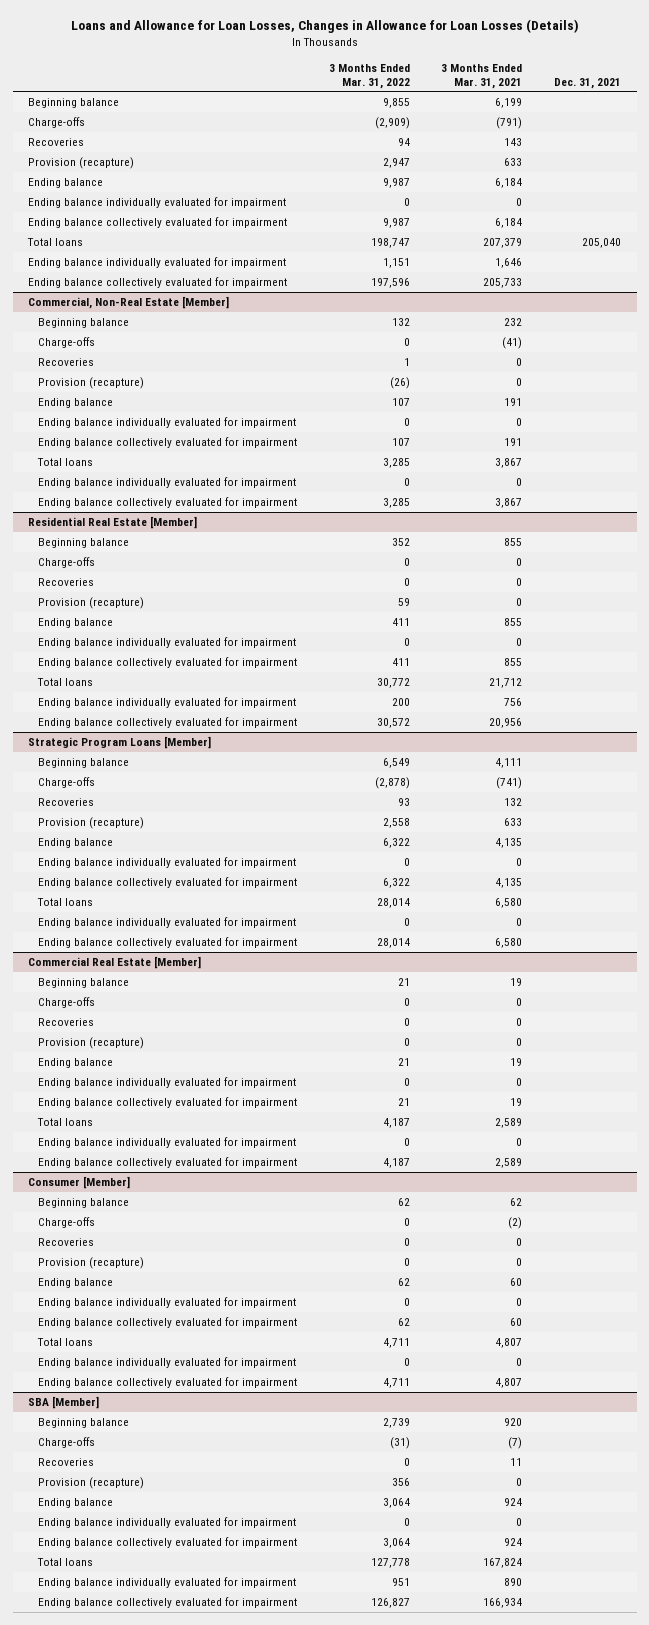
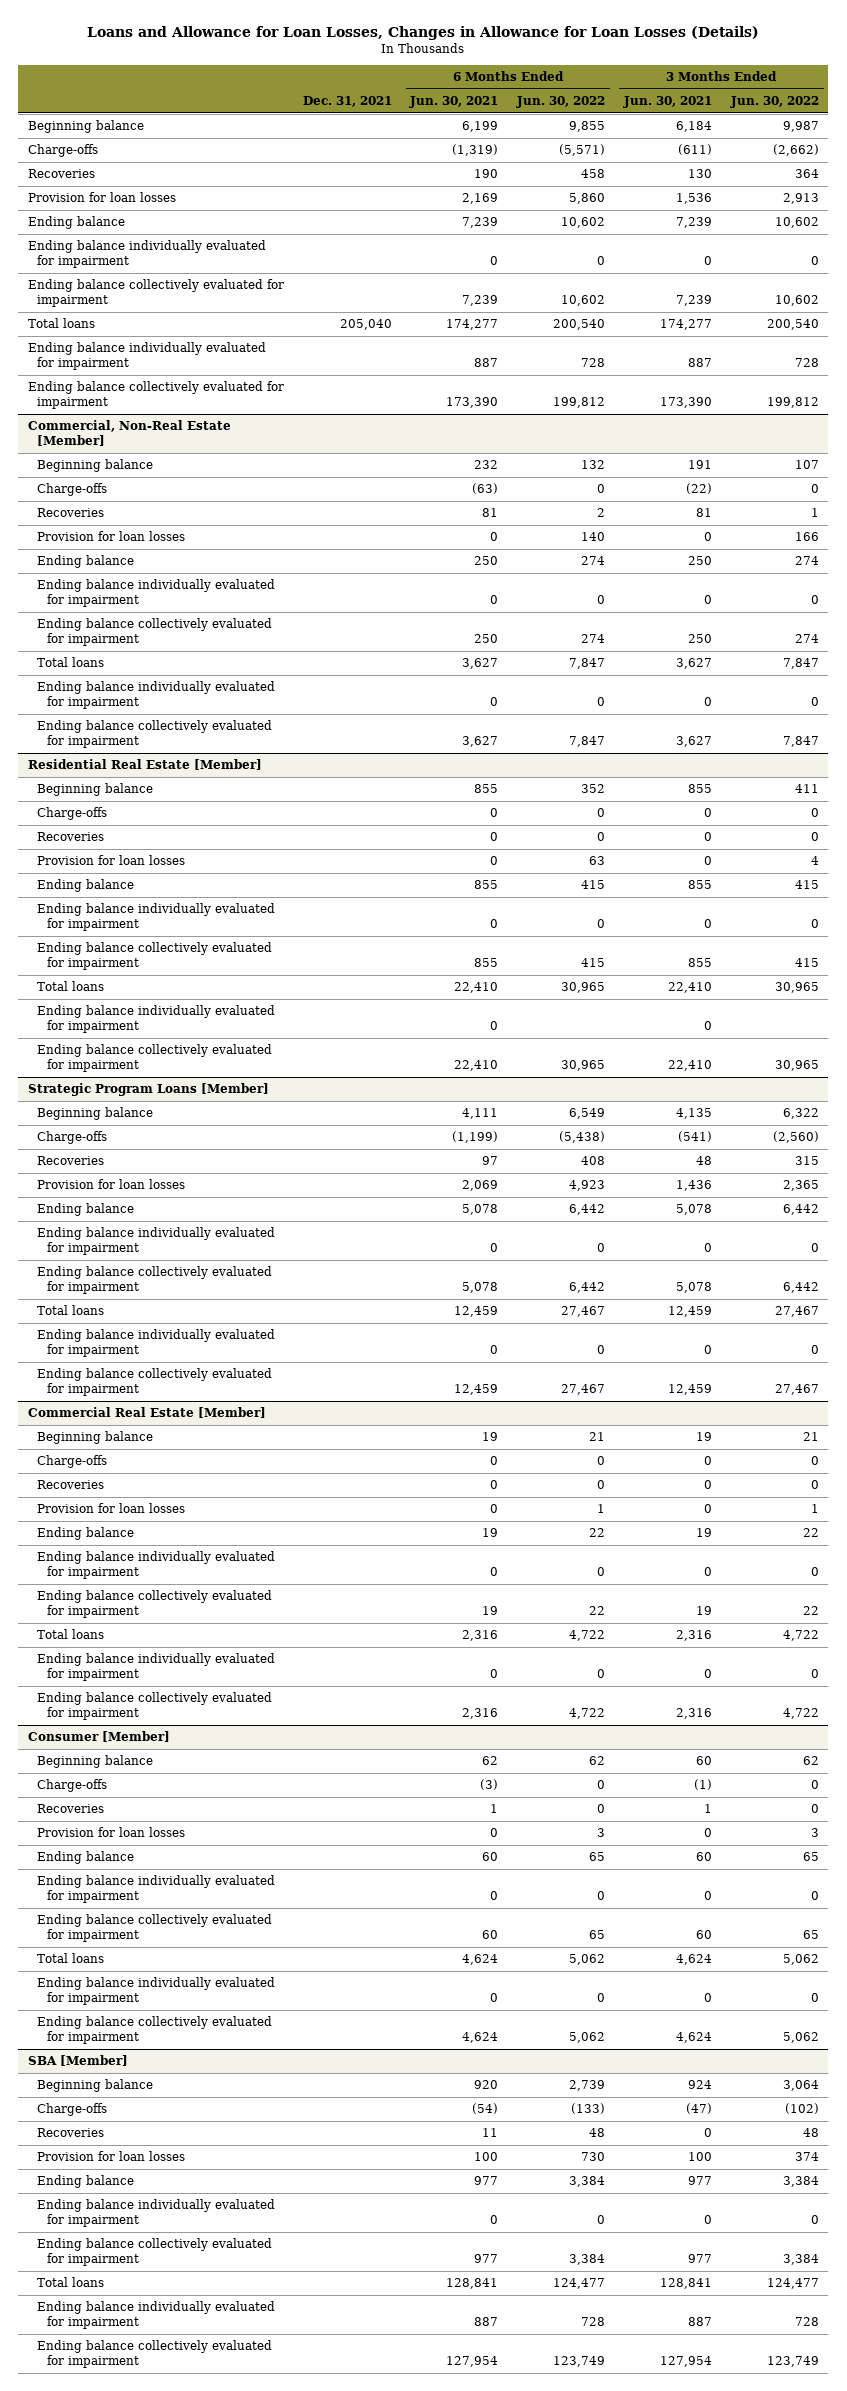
- | 3 Months Ended Mar. 31, 2022 | 3 Months Ended Mar. 31, 2021 | Dec. 31, 2021
+ | Dec. 31, 2021 | 6 Months Ended Jun. 30, 2021 | 6 Months Ended Jun. 30, 2022 | 3 Months Ended Jun. 30, 2021 | 3 Months Ended Jun. 30, 2022
- Provision (recapture) | 2,947 | 633 |
+ Provision for loan losses | | 2,169 | 5,860 | 1,536 | 2,913
@ Commercial, Non-Real Estate [Member]
- Provision (recapture) | (26) | 0 |
+ Provision for loan losses | | 0 | 140 | 0 | 166
@ Residential Real Estate [Member]
- Provision (recapture) | 59 | 0 |
+ Provision for loan losses | | 0 | 63 | 0 | 4
@ Strategic Program Loans [Member]
- Provision (recapture) | 2,558 | 633 |
+ Provision for loan losses | | 2,069 | 4,923 | 1,436 | 2,365
@ Commercial Real Estate [Member]
- Provision (recapture) | 0 | 0 |
+ Provision for loan losses | | 0 | 1 | 0 | 1
@ Consumer [Member]
- Provision (recapture) | 0 | 0 |
+ Provision for loan losses | | 0 | 3 | 0 | 3
@ SBA [Member]
- Provision (recapture) | 356 | 0 |
+ Provision for loan losses | | 100 | 730 | 100 | 374

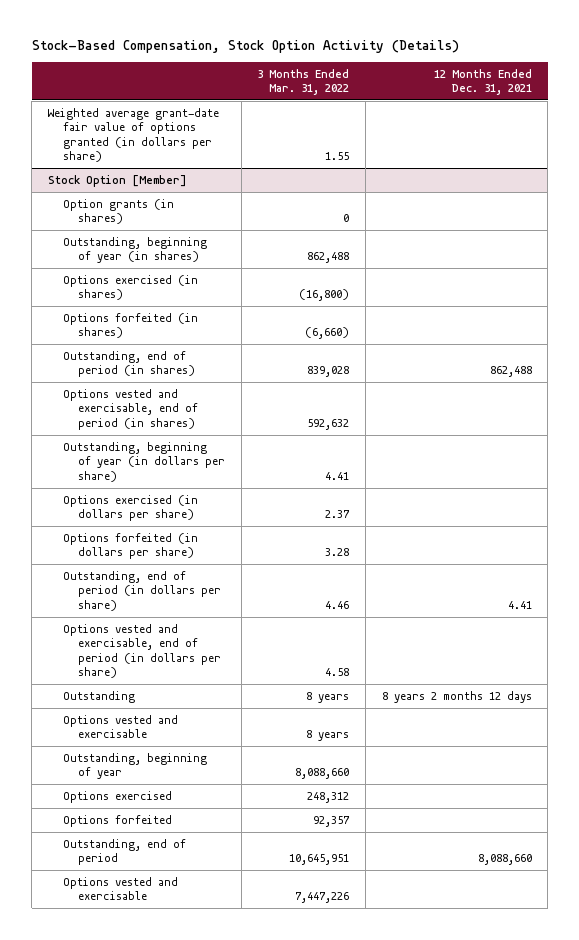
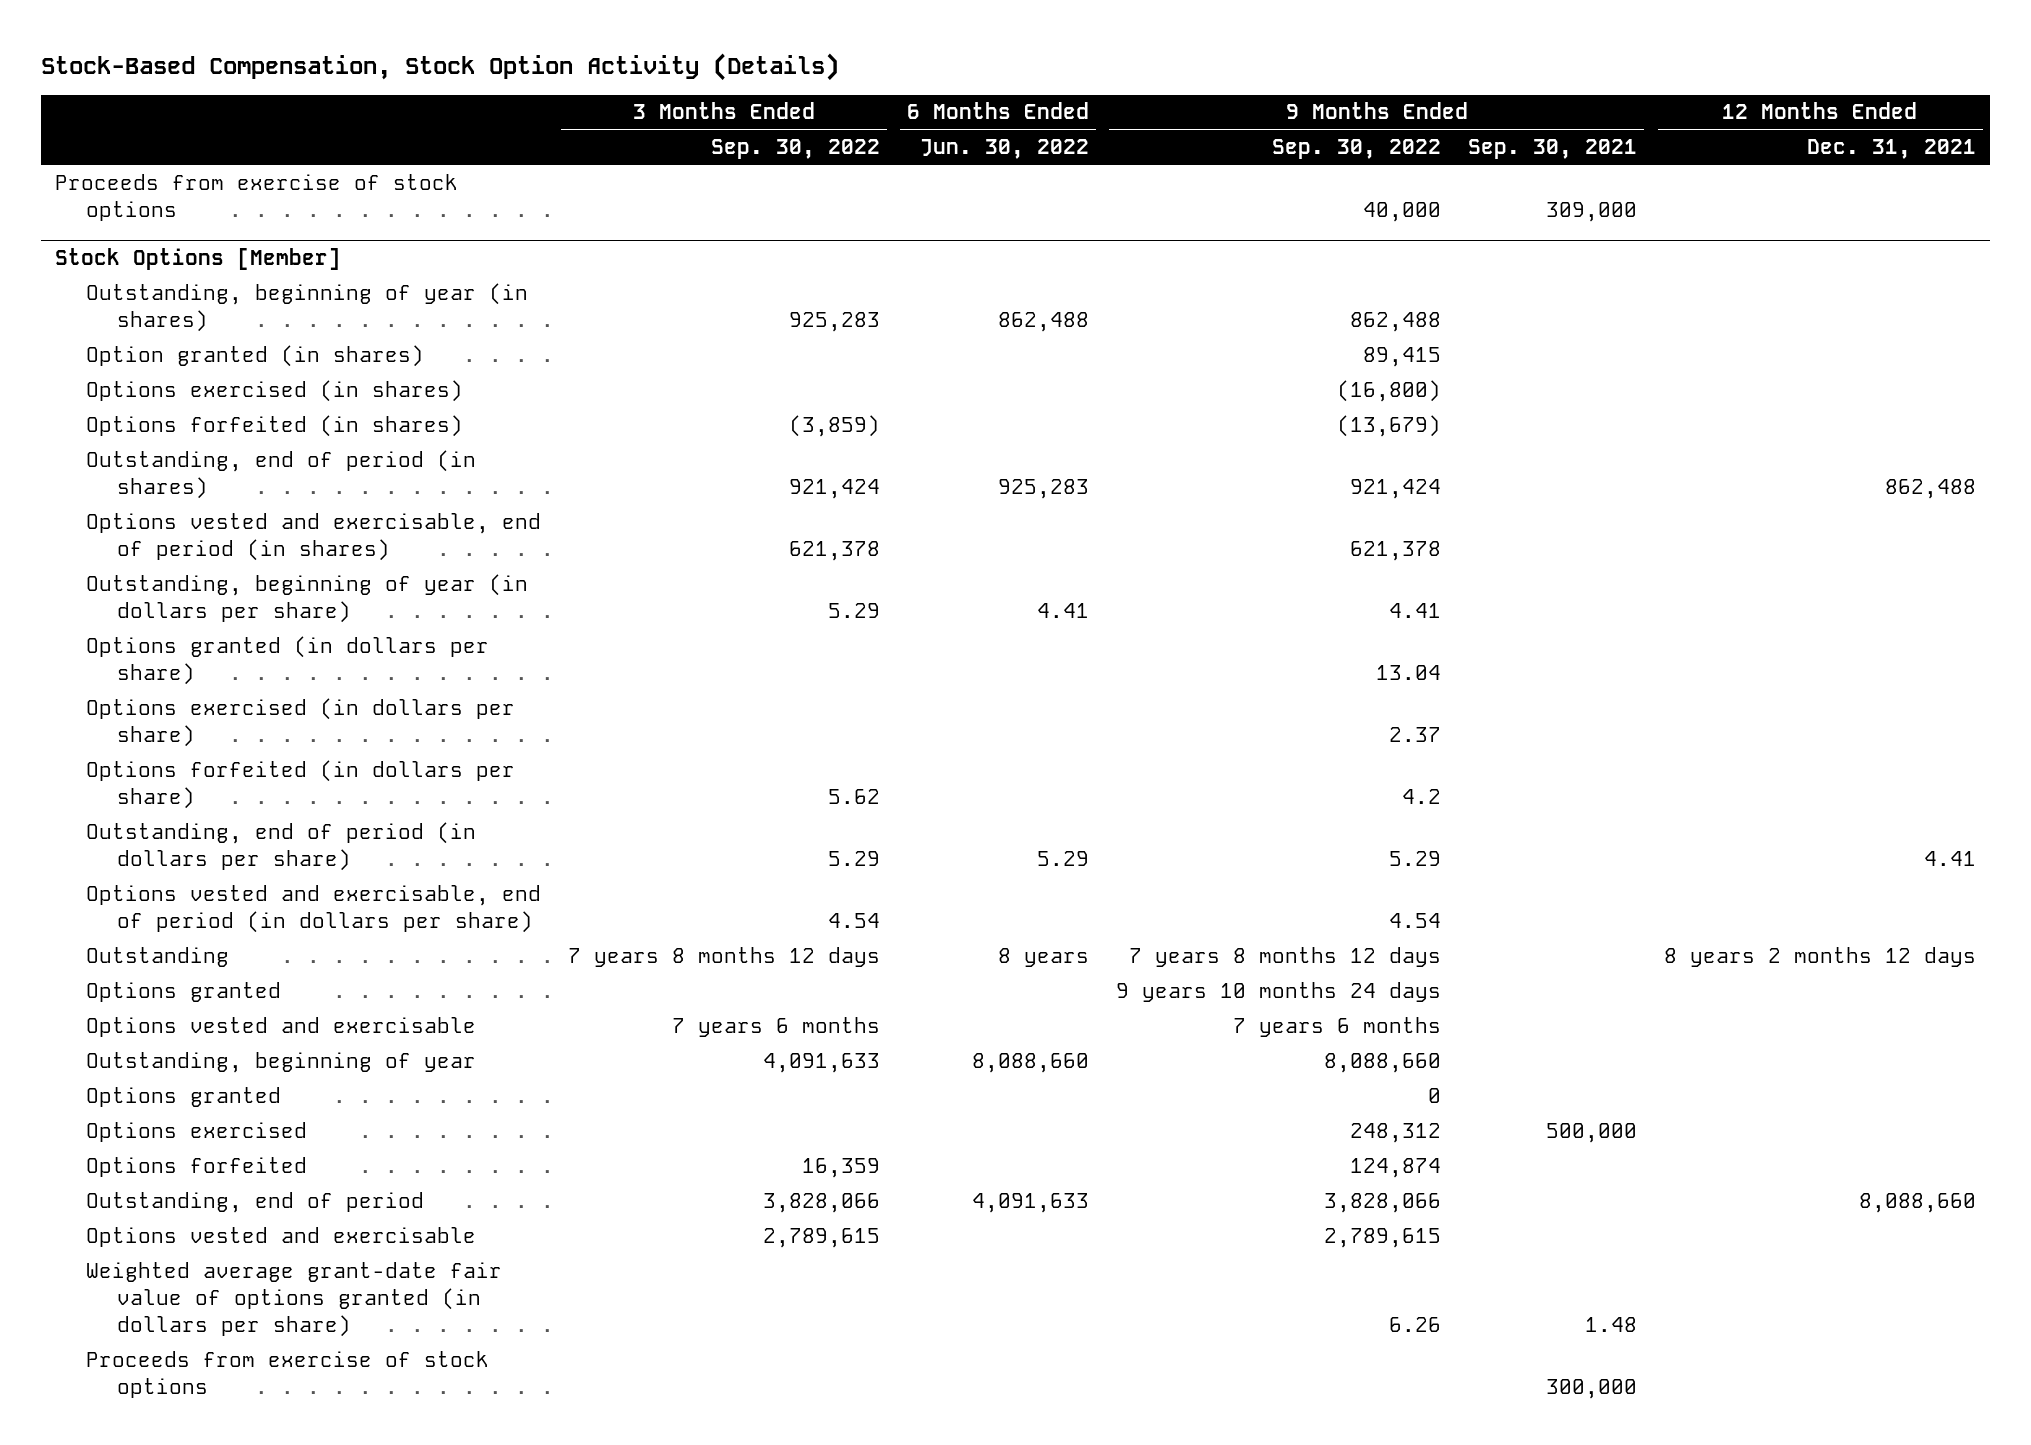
- | 3 Months Ended Mar. 31, 2022 | 12 Months Ended Dec. 31, 2021
+ | 3 Months Ended Sep. 30, 2022 | 6 Months Ended Jun. 30, 2022 | 9 Months Ended Sep. 30, 2022 | 9 Months Ended Sep. 30, 2021 | 12 Months Ended Dec. 31, 2021
- Weighted average grant-date fair value of options granted (in dollars per share) | 1.55 |
- Stock Option [Member]
- Option grants (in shares) | 0 |
+ Proceeds from exercise of stock options | | | 40,000 | 309,000 |
+ Stock Options [Member]
+ Option granted (in shares) | | | 89,415 | |
+ Options granted (in dollars per share) | | | 13.04 | |
+ Options granted | | | 9 years 10 months 24 days | |
+ Options granted | | | 0 | |
+ Weighted average grant-date fair value of options granted (in dollars per share) | | | 6.26 | 1.48 |
+ Proceeds from exercise of stock options | | | | 300,000 |

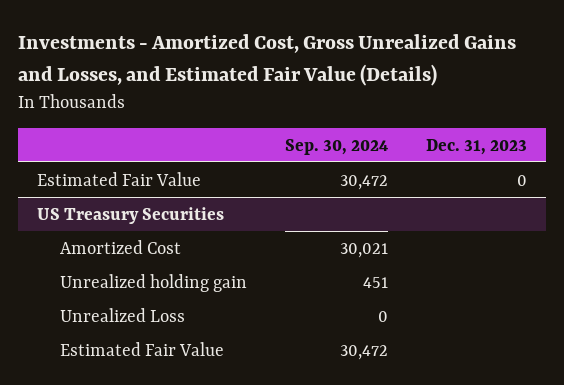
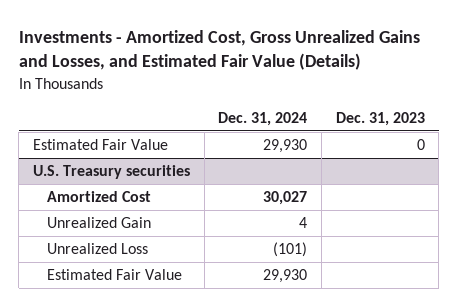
- | Sep. 30, 2024 | Dec. 31, 2023
+ | Dec. 31, 2024 | Dec. 31, 2023
- US Treasury Securities
+ U.S. Treasury securities
- Unrealized holding gain | 451 |
+ Unrealized Gain | 4 |

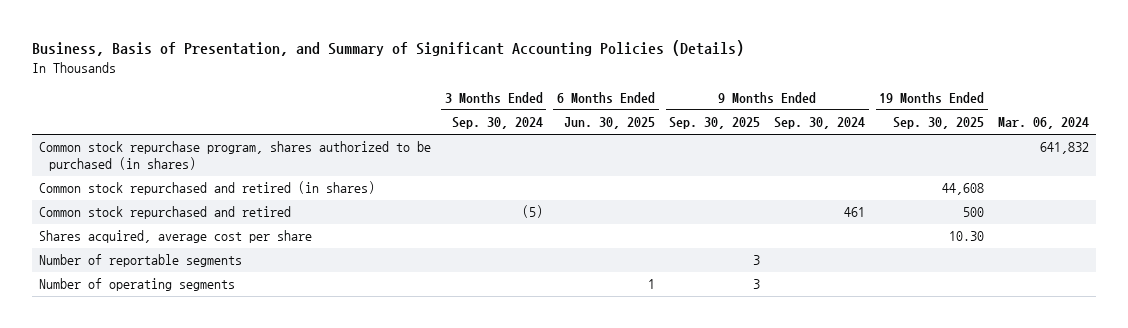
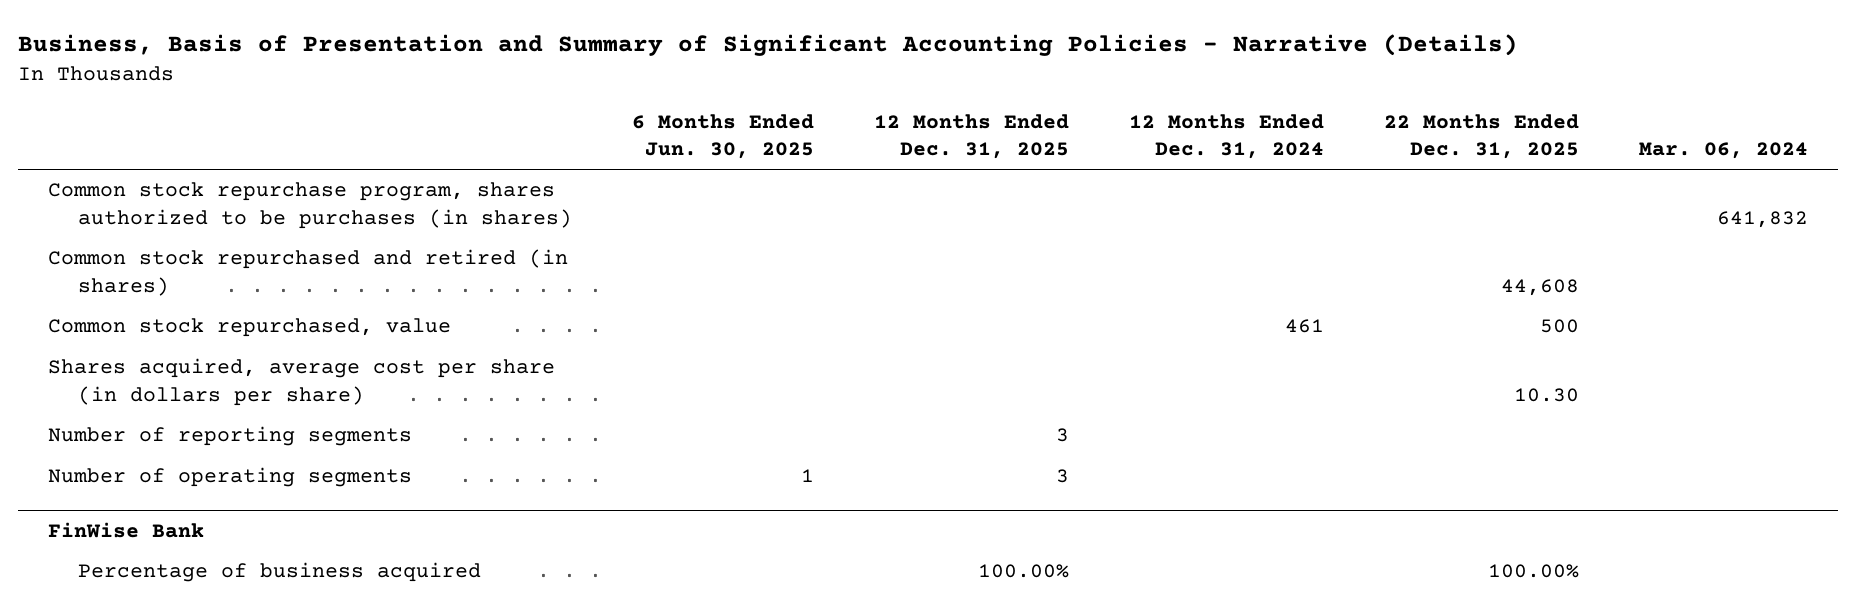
- Business, Basis of Presentation, and Summary of Significant Accounting Policies (Details)
+ Business, Basis of Presentation and Summary of Significant Accounting Policies - Narrative (Details)
- | 3 Months Ended Sep. 30, 2024 | 6 Months Ended Jun. 30, 2025 | 9 Months Ended Sep. 30, 2025 | 9 Months Ended Sep. 30, 2024 | 19 Months Ended Sep. 30, 2025 | Mar. 06, 2024
+ | 6 Months Ended Jun. 30, 2025 | 12 Months Ended Dec. 31, 2025 | 12 Months Ended Dec. 31, 2024 | 22 Months Ended Dec. 31, 2025 | Mar. 06, 2024
- Common stock repurchase program, shares authorized to be purchased (in shares) | | | | | | 641,832
+ Common stock repurchase program, shares authorized to be purchases (in shares) | | | | | 641,832
- Common stock repurchased and retired | (5) | | | 461 | 500 |
- Shares acquired, average cost per share | | | | | 10.30 |
- Number of reportable segments | | | 3 | | |
+ Common stock repurchased, value | | | 461 | 500 |
+ Shares acquired, average cost per share (in dollars per share) | | | | 10.30 |
+ Number of reporting segments | | 3 | | |
+ FinWise Bank
+ Percentage of business acquired | | 100.00% | | 100.00% |

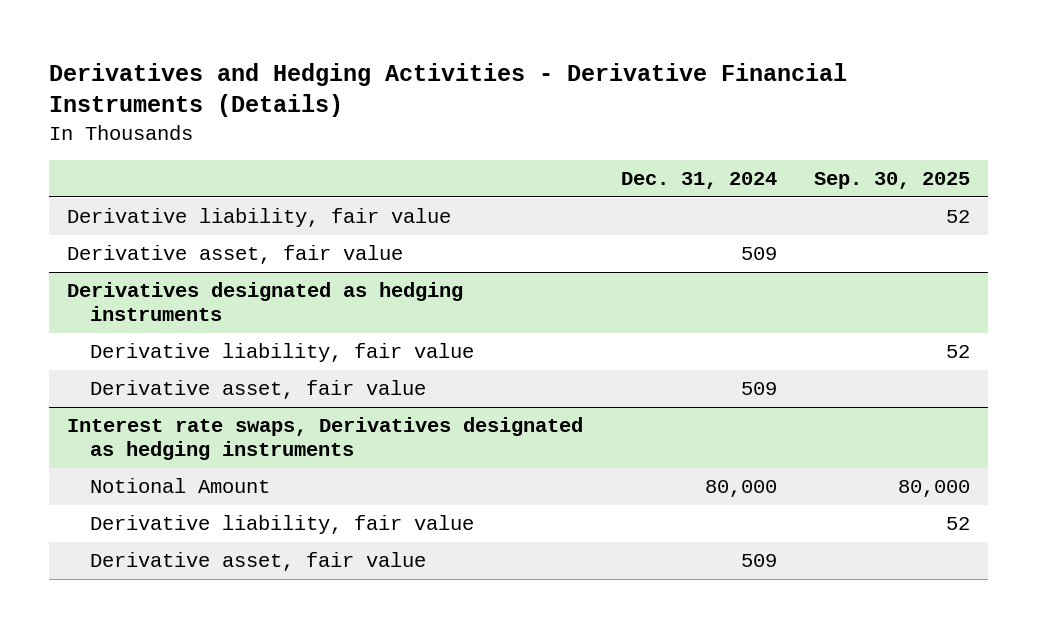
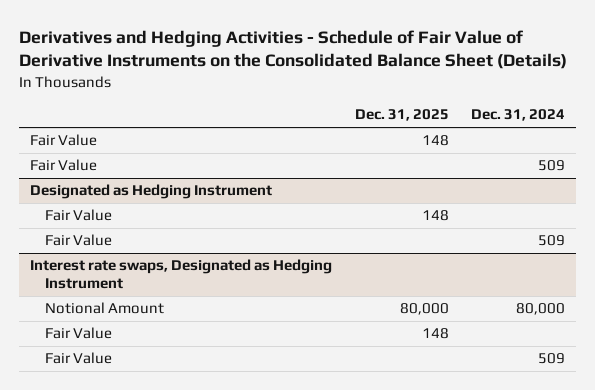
- Derivatives and Hedging Activities - Derivative Financial Instruments (Details)
+ Derivatives and Hedging Activities - Schedule of Fair Value of Derivative Instruments on the Consolidated Balance Sheet (Details)
- | Dec. 31, 2024 | Sep. 30, 2025
+ | Dec. 31, 2025 | Dec. 31, 2024
- Derivative liability, fair value | | 52
- Derivative asset, fair value | 509 |
- Derivatives designated as hedging instruments
- Derivative liability, fair value | | 52
- Derivative asset, fair value | 509 |
- Interest rate swaps, Derivatives designated as hedging instruments
+ Fair Value | 148 |
+ Fair Value | | 509
+ Designated as Hedging Instrument
+ Fair Value | 148 |
+ Fair Value | | 509
+ Interest rate swaps, Designated as Hedging Instrument
- Derivative liability, fair value | | 52
- Derivative asset, fair value | 509 |
+ Fair Value | 148 |
+ Fair Value | | 509

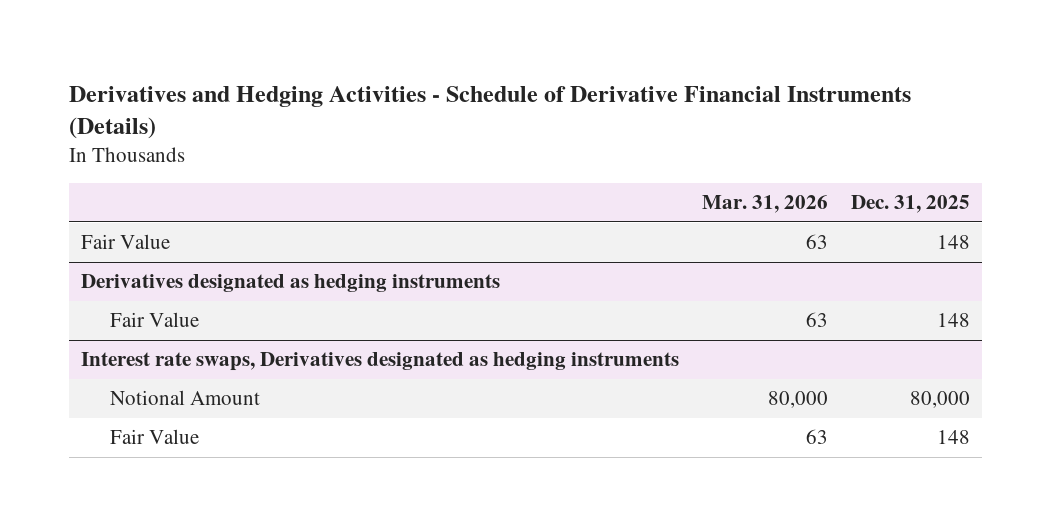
- Derivatives and Hedging Activities - Schedule of Fair Value of Derivative Instruments on the Consolidated Balance Sheet (Details)
+ Derivatives and Hedging Activities - Schedule of Derivative Financial Instruments (Details)
- | Dec. 31, 2025 | Dec. 31, 2024
+ | Mar. 31, 2026 | Dec. 31, 2025
- Fair Value | | 509
- Designated as Hedging Instrument
+ Derivatives designated as hedging instruments
- Fair Value | | 509
- Interest rate swaps, Designated as Hedging Instrument
+ Interest rate swaps, Derivatives designated as hedging instruments
- Fair Value | | 509

